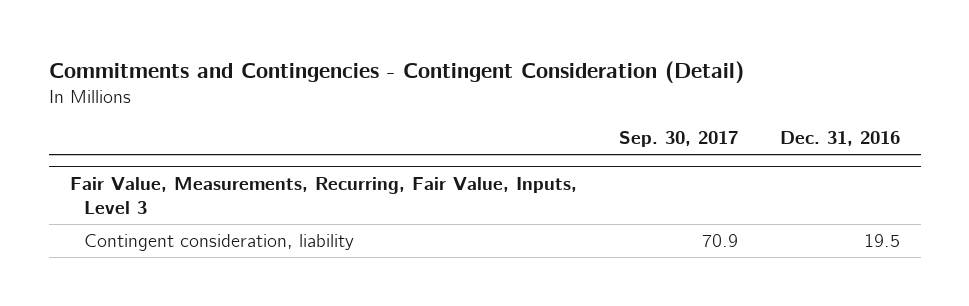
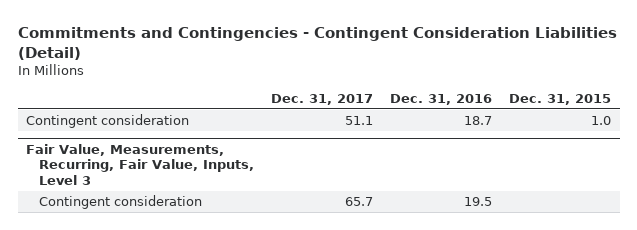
- Commitments and Contingencies - Contingent Consideration (Detail)
+ Commitments and Contingencies - Contingent Consideration Liabilities (Detail)
- | Sep. 30, 2017 | Dec. 31, 2016
+ | Dec. 31, 2017 | Dec. 31, 2016 | Dec. 31, 2015
+ Contingent consideration | 51.1 | 18.7 | 1.0
@ Fair Value, Measurements, Recurring, Fair Value, Inputs, Level 3
- Contingent consideration, liability | 70.9 | 19.5
+ Contingent consideration | 65.7 | 19.5 |

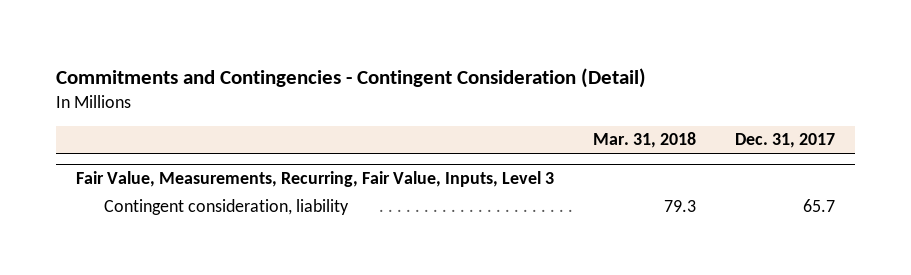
- Commitments and Contingencies - Contingent Consideration Liabilities (Detail)
+ Commitments and Contingencies - Contingent Consideration (Detail)
- | Dec. 31, 2017 | Dec. 31, 2016 | Dec. 31, 2015
+ | Mar. 31, 2018 | Dec. 31, 2017
- Contingent consideration | 51.1 | 18.7 | 1.0
@ Fair Value, Measurements, Recurring, Fair Value, Inputs, Level 3
- Contingent consideration | 65.7 | 19.5 |
+ Contingent consideration, liability | 79.3 | 65.7

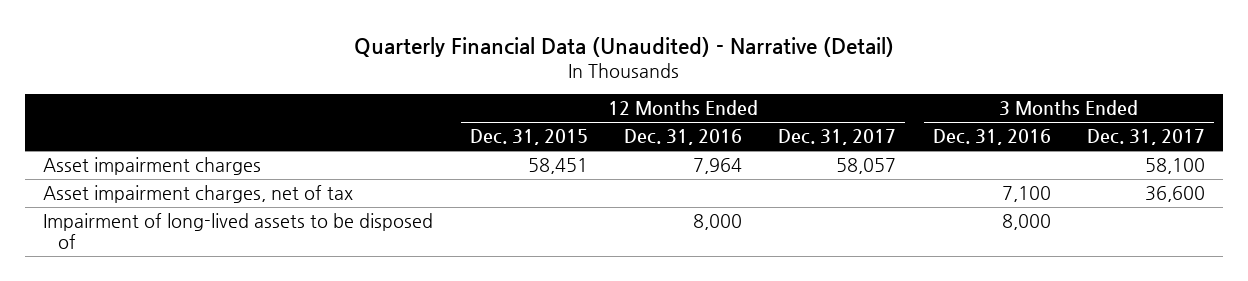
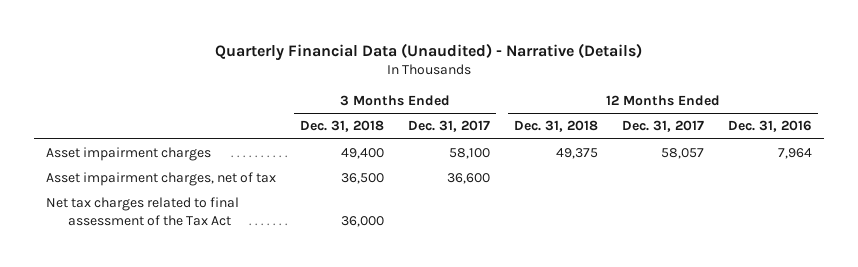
- Quarterly Financial Data (Unaudited) - Narrative (Detail)
+ Quarterly Financial Data (Unaudited) - Narrative (Details)
- | 12 Months Ended Dec. 31, 2015 | 12 Months Ended Dec. 31, 2016 | 12 Months Ended Dec. 31, 2017 | 3 Months Ended Dec. 31, 2016 | 3 Months Ended Dec. 31, 2017
+ | 3 Months Ended Dec. 31, 2018 | 3 Months Ended Dec. 31, 2017 | 12 Months Ended Dec. 31, 2018 | 12 Months Ended Dec. 31, 2017 | 12 Months Ended Dec. 31, 2016
- Impairment of long-lived assets to be disposed of | | 8,000 | | 8,000 |
+ Net tax charges related to final assessment of the Tax Act | 36,000 | | | |

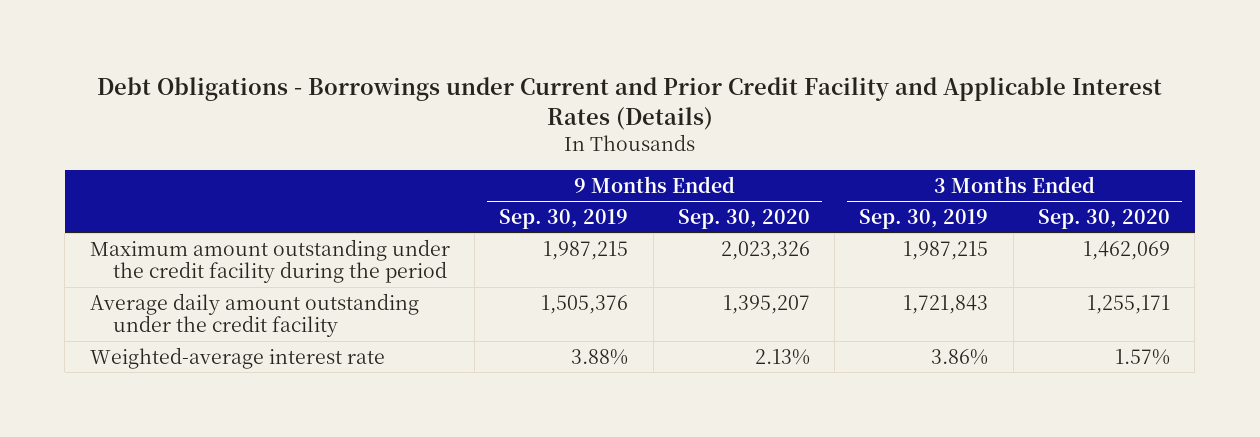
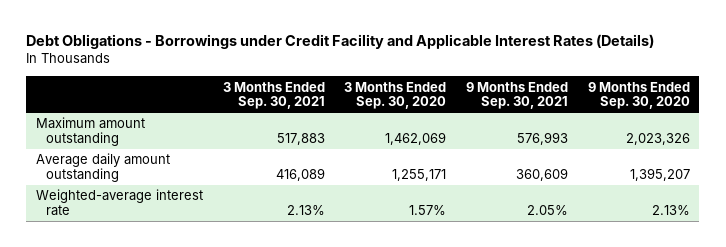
- Debt Obligations - Borrowings under Current and Prior Credit Facility and Applicable Interest Rates (Details)
+ Debt Obligations - Borrowings under Credit Facility and Applicable Interest Rates (Details)
- | 9 Months Ended Sep. 30, 2019 | 9 Months Ended Sep. 30, 2020 | 3 Months Ended Sep. 30, 2019 | 3 Months Ended Sep. 30, 2020
+ | 3 Months Ended Sep. 30, 2021 | 3 Months Ended Sep. 30, 2020 | 9 Months Ended Sep. 30, 2021 | 9 Months Ended Sep. 30, 2020
- Maximum amount outstanding under the credit facility during the period | 1,987,215 | 2,023,326 | 1,987,215 | 1,462,069
- Average daily amount outstanding under the credit facility | 1,505,376 | 1,395,207 | 1,721,843 | 1,255,171
+ Maximum amount outstanding | 517,883 | 1,462,069 | 576,993 | 2,023,326
+ Average daily amount outstanding | 416,089 | 1,255,171 | 360,609 | 1,395,207

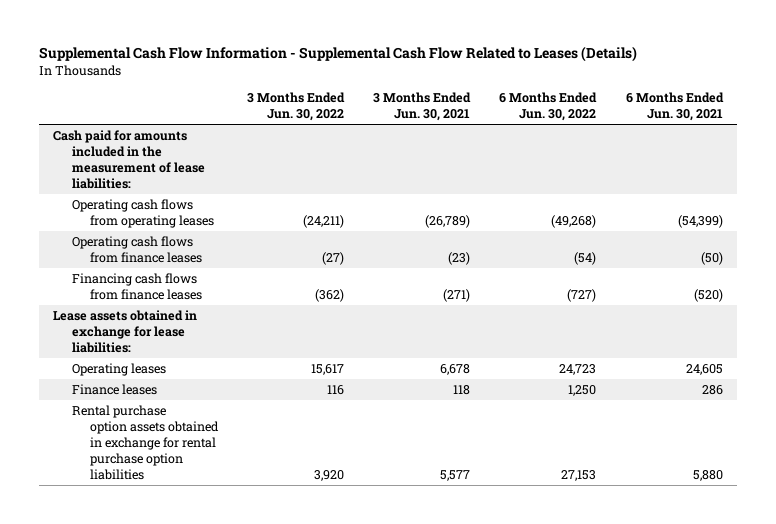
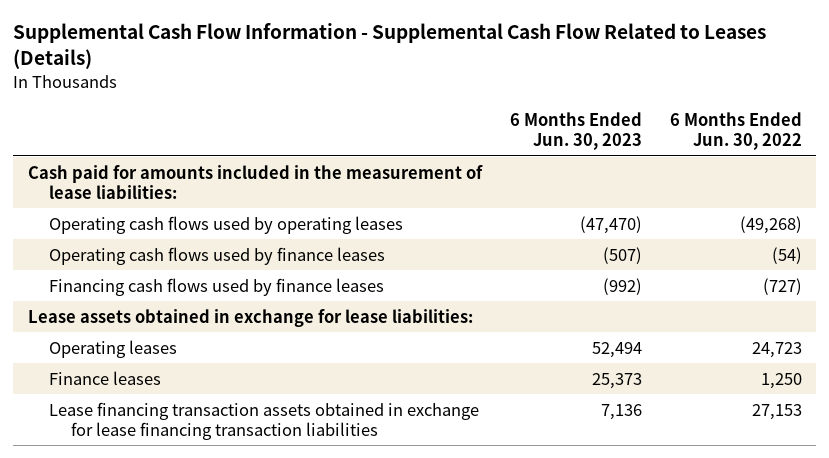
- | 3 Months Ended Jun. 30, 2022 | 3 Months Ended Jun. 30, 2021 | 6 Months Ended Jun. 30, 2022 | 6 Months Ended Jun. 30, 2021
+ | 6 Months Ended Jun. 30, 2023 | 6 Months Ended Jun. 30, 2022
- Operating cash flows from operating leases | (24,211) | (26,789) | (49,268) | (54,399)
- Operating cash flows from finance leases | (27) | (23) | (54) | (50)
- Financing cash flows from finance leases | (362) | (271) | (727) | (520)
+ Operating cash flows used by operating leases | (47,470) | (49,268)
+ Operating cash flows used by finance leases | (507) | (54)
+ Financing cash flows used by finance leases | (992) | (727)
- Rental purchase option assets obtained in exchange for rental purchase option liabilities | 3,920 | 5,577 | 27,153 | 5,880
+ Lease financing transaction assets obtained in exchange for lease financing transaction liabilities | 7,136 | 27,153

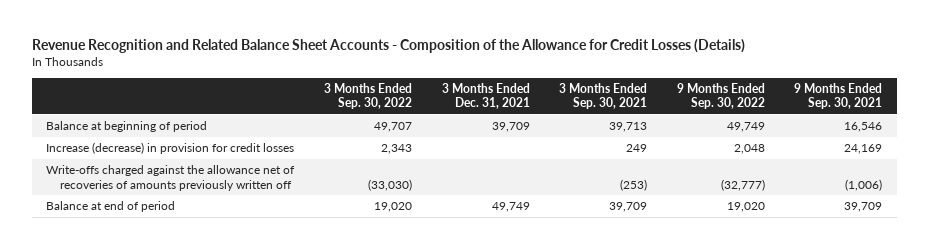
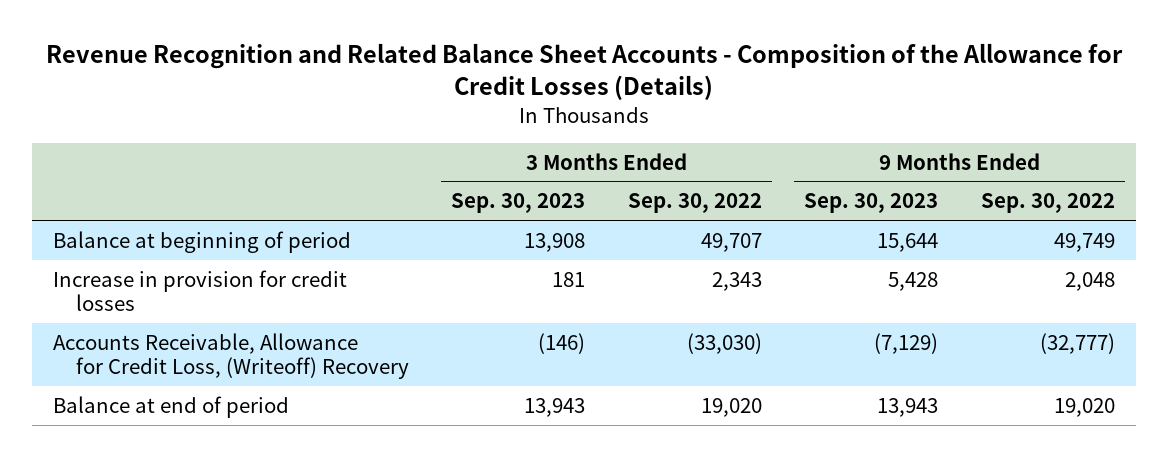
- | 3 Months Ended Sep. 30, 2022 | 3 Months Ended Dec. 31, 2021 | 3 Months Ended Sep. 30, 2021 | 9 Months Ended Sep. 30, 2022 | 9 Months Ended Sep. 30, 2021
+ | 3 Months Ended Sep. 30, 2023 | 3 Months Ended Sep. 30, 2022 | 9 Months Ended Sep. 30, 2023 | 9 Months Ended Sep. 30, 2022
- Increase (decrease) in provision for credit losses | 2,343 | | 249 | 2,048 | 24,169
- Write-offs charged against the allowance net of recoveries of amounts previously written off | (33,030) | | (253) | (32,777) | (1,006)
+ Increase in provision for credit losses | 181 | 2,343 | 5,428 | 2,048
+ Accounts Receivable, Allowance for Credit Loss, (Writeoff) Recovery | (146) | (33,030) | (7,129) | (32,777)

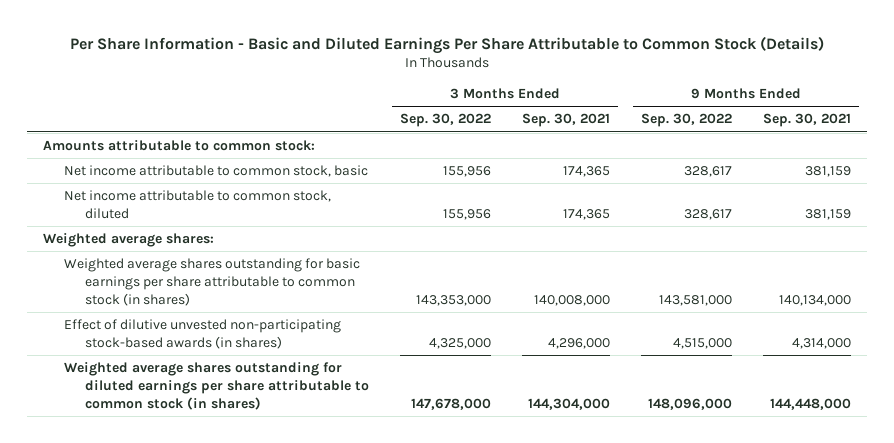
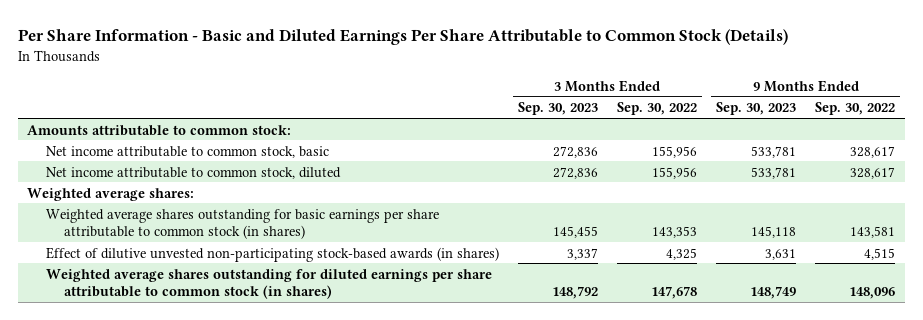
- | 3 Months Ended Sep. 30, 2022 | 3 Months Ended Sep. 30, 2021 | 9 Months Ended Sep. 30, 2022 | 9 Months Ended Sep. 30, 2021
+ | 3 Months Ended Sep. 30, 2023 | 3 Months Ended Sep. 30, 2022 | 9 Months Ended Sep. 30, 2023 | 9 Months Ended Sep. 30, 2022
- Weighted average shares outstanding for basic earnings per share attributable to common stock (in shares) | 143,353,000 | 140,008,000 | 143,581,000 | 140,134,000
- Effect of dilutive unvested non-participating stock-based awards (in shares) | 4,325,000 | 4,296,000 | 4,515,000 | 4,314,000
- Weighted average shares outstanding for diluted earnings per share attributable to common stock (in shares) | 147,678,000 | 144,304,000 | 148,096,000 | 144,448,000
+ Weighted average shares outstanding for basic earnings per share attributable to common stock (in shares) | 145,455 | 143,353 | 145,118 | 143,581
+ Effect of dilutive unvested non-participating stock-based awards (in shares) | 3,337 | 4,325 | 3,631 | 4,515
+ Weighted average shares outstanding for diluted earnings per share attributable to common stock (in shares) | 148,792 | 147,678 | 148,749 | 148,096

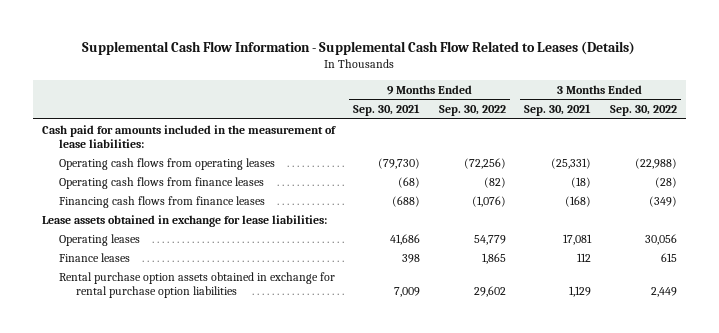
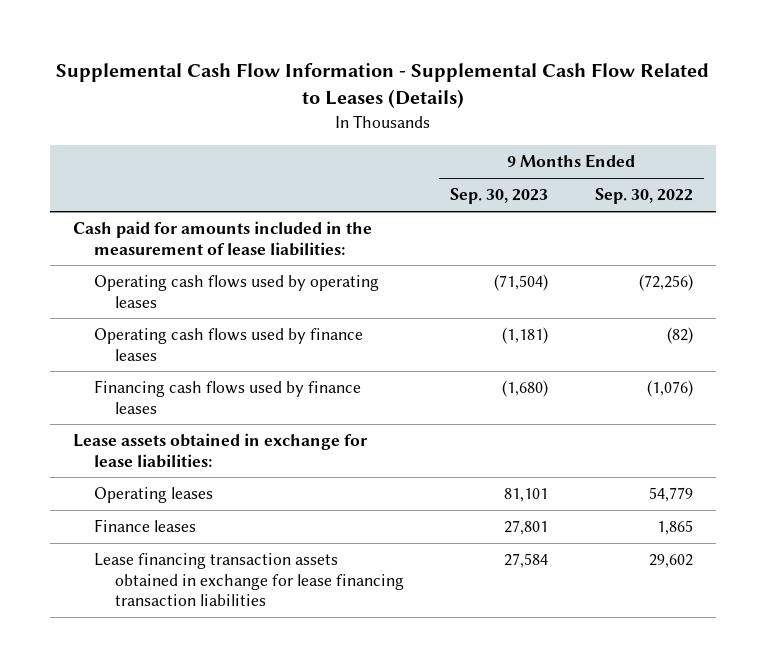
- | 9 Months Ended Sep. 30, 2021 | 9 Months Ended Sep. 30, 2022 | 3 Months Ended Sep. 30, 2021 | 3 Months Ended Sep. 30, 2022
+ | 9 Months Ended Sep. 30, 2023 | 9 Months Ended Sep. 30, 2022
- Operating cash flows from operating leases | (79,730) | (72,256) | (25,331) | (22,988)
- Operating cash flows from finance leases | (68) | (82) | (18) | (28)
- Financing cash flows from finance leases | (688) | (1,076) | (168) | (349)
+ Operating cash flows used by operating leases | (71,504) | (72,256)
+ Operating cash flows used by finance leases | (1,181) | (82)
+ Financing cash flows used by finance leases | (1,680) | (1,076)
- Rental purchase option assets obtained in exchange for rental purchase option liabilities | 7,009 | 29,602 | 1,129 | 2,449
+ Lease financing transaction assets obtained in exchange for lease financing transaction liabilities | 27,584 | 29,602

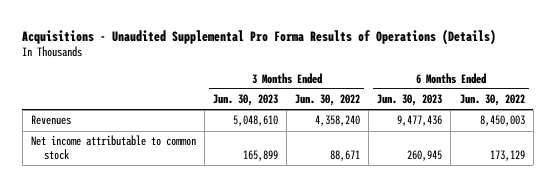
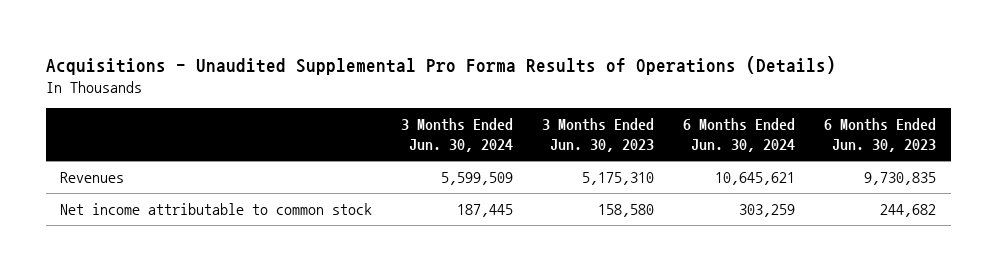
- | 3 Months Ended Jun. 30, 2023 | 3 Months Ended Jun. 30, 2022 | 6 Months Ended Jun. 30, 2023 | 6 Months Ended Jun. 30, 2022
+ | 3 Months Ended Jun. 30, 2024 | 3 Months Ended Jun. 30, 2023 | 6 Months Ended Jun. 30, 2024 | 6 Months Ended Jun. 30, 2023
- Revenues | 5,048,610 | 4,358,240 | 9,477,436 | 8,450,003
- Net income attributable to common stock | 165,899 | 88,671 | 260,945 | 173,129
+ Revenues | 5,599,509 | 5,175,310 | 10,645,621 | 9,730,835
+ Net income attributable to common stock | 187,445 | 158,580 | 303,259 | 244,682

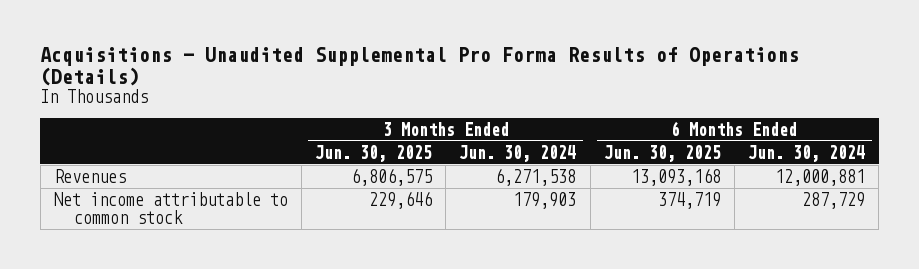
- | 3 Months Ended Jun. 30, 2024 | 3 Months Ended Jun. 30, 2023 | 6 Months Ended Jun. 30, 2024 | 6 Months Ended Jun. 30, 2023
+ | 3 Months Ended Jun. 30, 2025 | 3 Months Ended Jun. 30, 2024 | 6 Months Ended Jun. 30, 2025 | 6 Months Ended Jun. 30, 2024
- Revenues | 5,599,509 | 5,175,310 | 10,645,621 | 9,730,835
- Net income attributable to common stock | 187,445 | 158,580 | 303,259 | 244,682
+ Revenues | 6,806,575 | 6,271,538 | 13,093,168 | 12,000,881
+ Net income attributable to common stock | 229,646 | 179,903 | 374,719 | 287,729

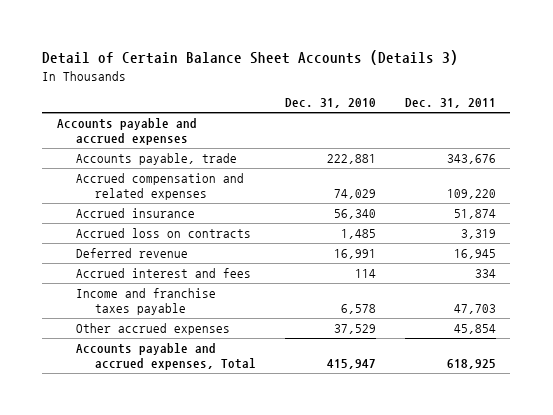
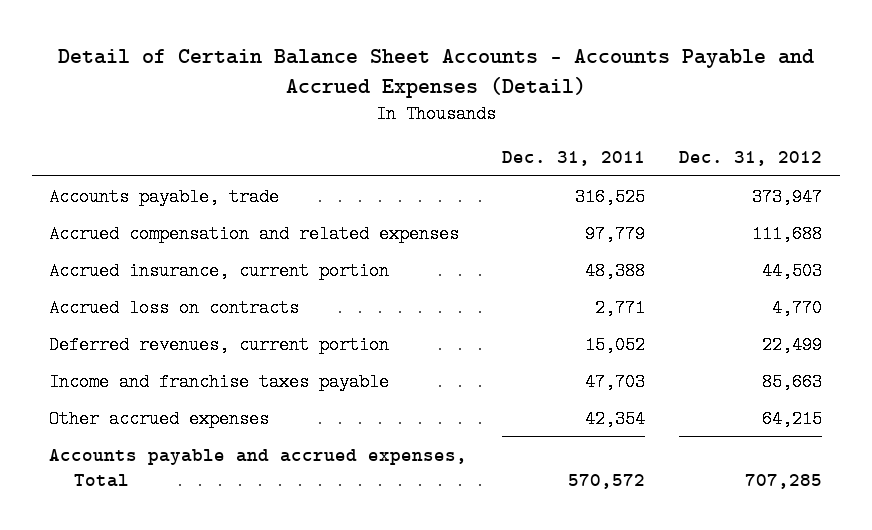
- Detail of Certain Balance Sheet Accounts (Details 3)
+ Detail of Certain Balance Sheet Accounts - Accounts Payable and Accrued Expenses (Detail)
- | Dec. 31, 2010 | Dec. 31, 2011
+ | Dec. 31, 2011 | Dec. 31, 2012
- Accounts payable and accrued expenses
- Accounts payable, trade | 222,881 | 343,676
- Accrued compensation and related expenses | 74,029 | 109,220
- Accrued insurance | 56,340 | 51,874
- Accrued loss on contracts | 1,485 | 3,319
- Deferred revenue | 16,991 | 16,945
- Accrued interest and fees | 114 | 334
+ Accounts payable, trade | 316,525 | 373,947
+ Accrued compensation and related expenses | 97,779 | 111,688
+ Accrued insurance, current portion | 48,388 | 44,503
+ Accrued loss on contracts | 2,771 | 4,770
+ Deferred revenues, current portion | 15,052 | 22,499
- Other accrued expenses | 37,529 | 45,854
- Accounts payable and accrued expenses, Total | 415,947 | 618,925
+ Other accrued expenses | 42,354 | 64,215
+ Accounts payable and accrued expenses, Total | 570,572 | 707,285

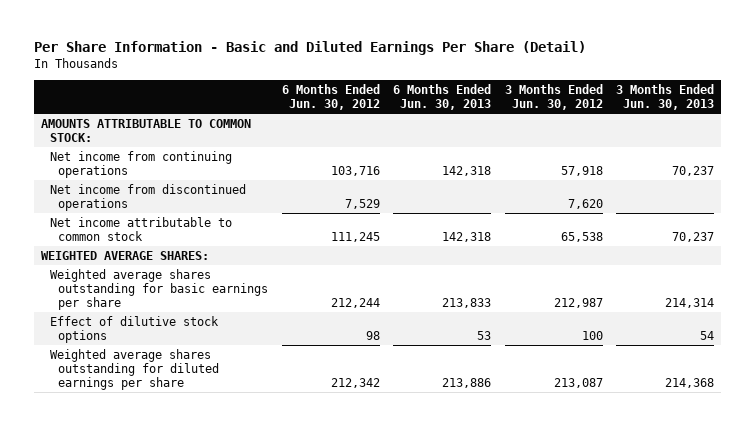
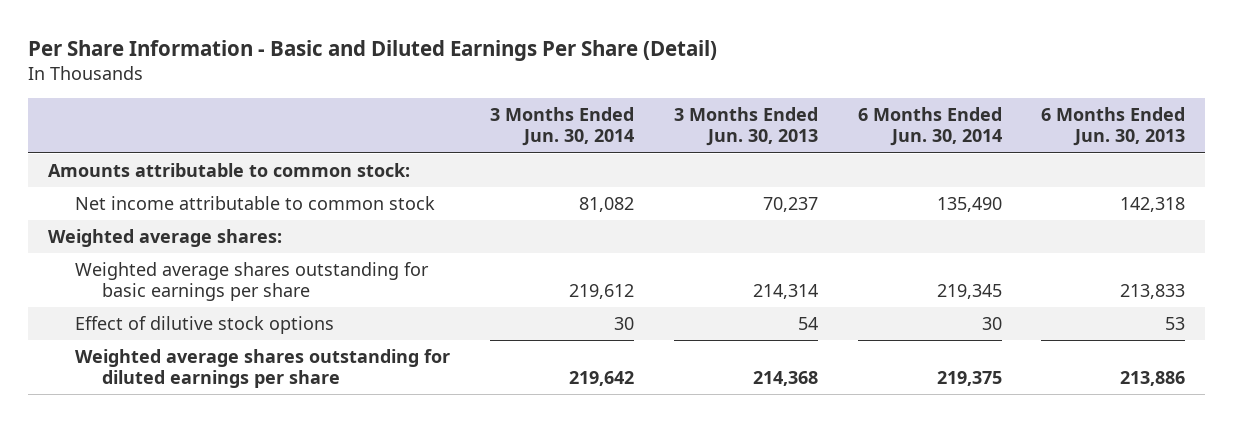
- | 6 Months Ended Jun. 30, 2012 | 6 Months Ended Jun. 30, 2013 | 3 Months Ended Jun. 30, 2012 | 3 Months Ended Jun. 30, 2013
+ | 3 Months Ended Jun. 30, 2014 | 3 Months Ended Jun. 30, 2013 | 6 Months Ended Jun. 30, 2014 | 6 Months Ended Jun. 30, 2013
- AMOUNTS ATTRIBUTABLE TO COMMON STOCK:
- Net income from continuing operations | 103,716 | 142,318 | 57,918 | 70,237
- Net income from discontinued operations | 7,529 | | 7,620 |
+ Amounts attributable to common stock:
- WEIGHTED AVERAGE SHARES:
+ Weighted average shares:

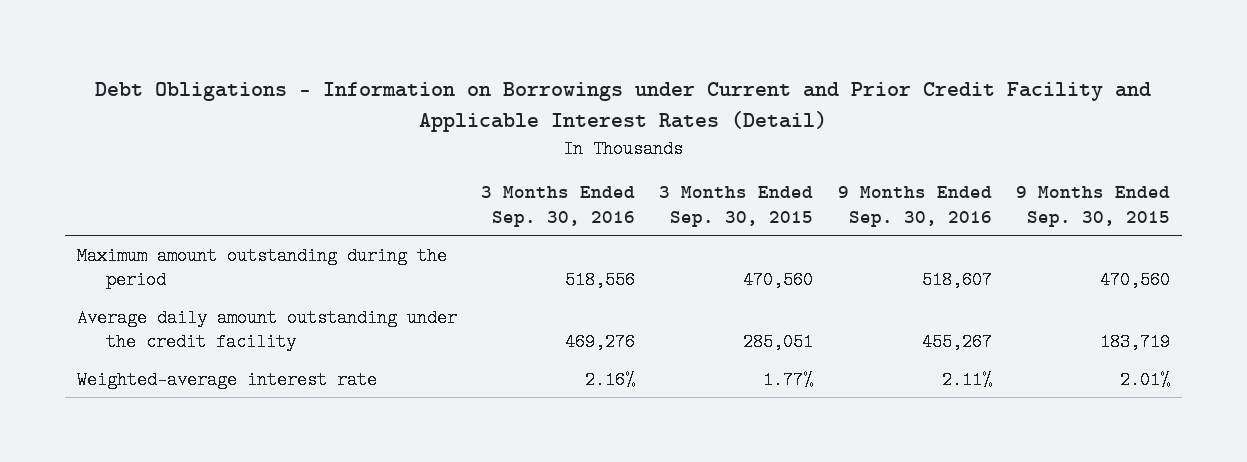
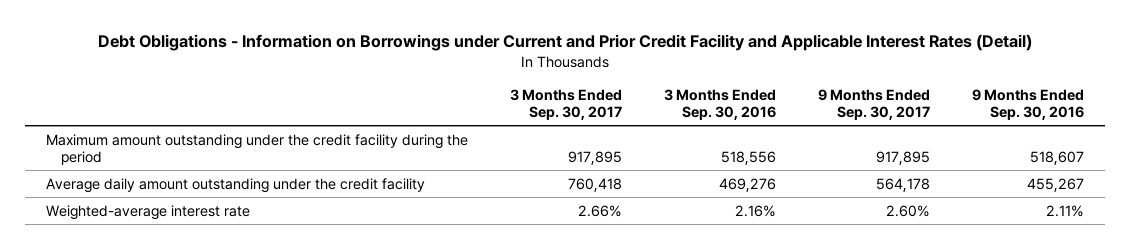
- | 3 Months Ended Sep. 30, 2016 | 3 Months Ended Sep. 30, 2015 | 9 Months Ended Sep. 30, 2016 | 9 Months Ended Sep. 30, 2015
+ | 3 Months Ended Sep. 30, 2017 | 3 Months Ended Sep. 30, 2016 | 9 Months Ended Sep. 30, 2017 | 9 Months Ended Sep. 30, 2016
- Maximum amount outstanding during the period | 518,556 | 470,560 | 518,607 | 470,560
+ Maximum amount outstanding under the credit facility during the period | 917,895 | 518,556 | 917,895 | 518,607

